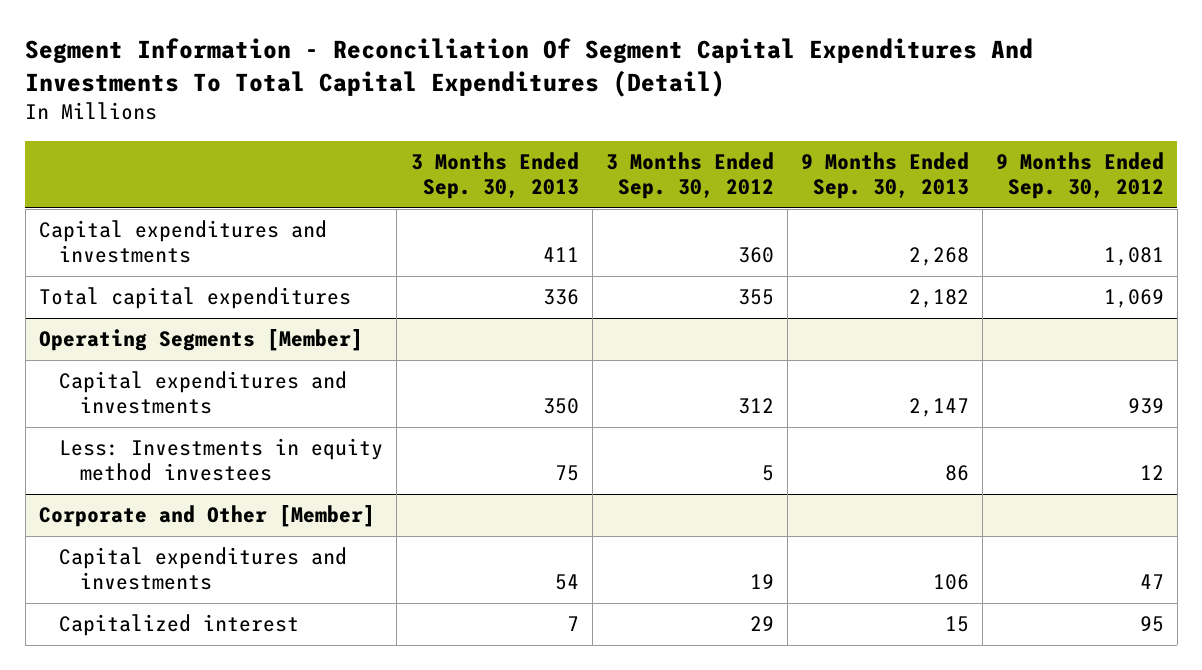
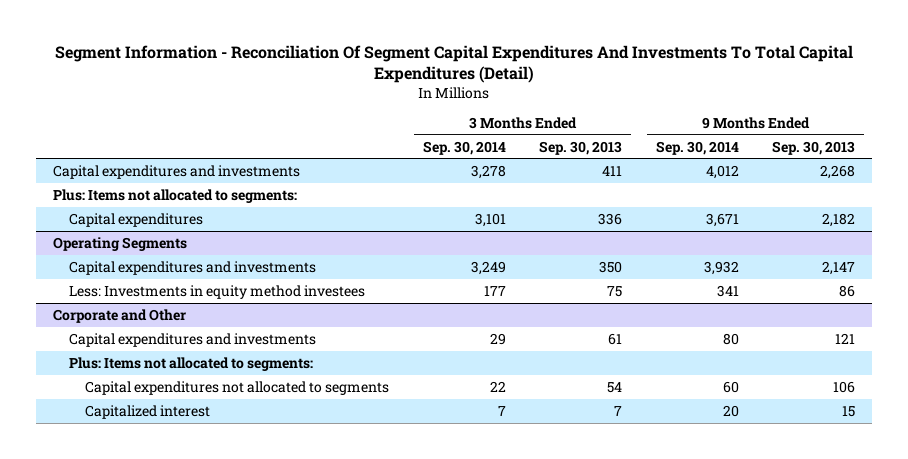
- | 3 Months Ended Sep. 30, 2013 | 3 Months Ended Sep. 30, 2012 | 9 Months Ended Sep. 30, 2013 | 9 Months Ended Sep. 30, 2012
+ | 3 Months Ended Sep. 30, 2014 | 3 Months Ended Sep. 30, 2013 | 9 Months Ended Sep. 30, 2014 | 9 Months Ended Sep. 30, 2013
- Total capital expenditures | 336 | 355 | 2,182 | 1,069
- Operating Segments [Member]
+ Plus: Items not allocated to segments:
+ Capital expenditures | 3,101 | 336 | 3,671 | 2,182
+ Operating Segments
- Corporate and Other [Member]
- Capital expenditures and investments | 54 | 19 | 106 | 47
+ Corporate and Other
+ Capital expenditures and investments | 29 | 61 | 80 | 121
+ Plus: Items not allocated to segments:
+ Capital expenditures not allocated to segments | 22 | 54 | 60 | 106

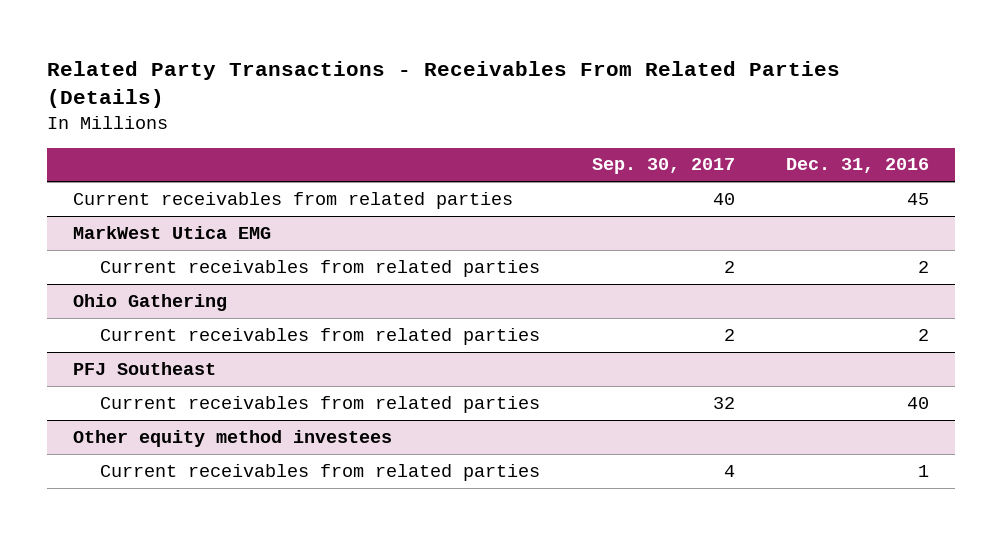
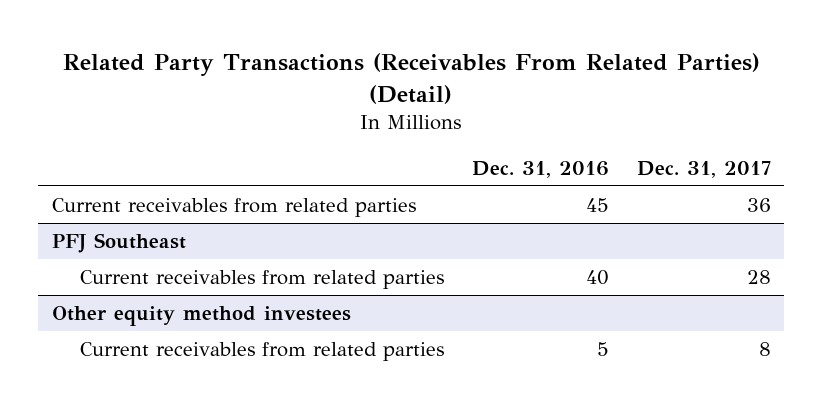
- Related Party Transactions - Receivables From Related Parties (Details)
+ Related Party Transactions (Receivables From Related Parties) (Detail)
- | Sep. 30, 2017 | Dec. 31, 2016
+ | Dec. 31, 2016 | Dec. 31, 2017
- MarkWest Utica EMG
- Current receivables from related parties | 2 | 2
- Ohio Gathering
- Current receivables from related parties | 2 | 2
@ Other equity method investees
- Current receivables from related parties | 4 | 1
+ Current receivables from related parties | 5 | 8

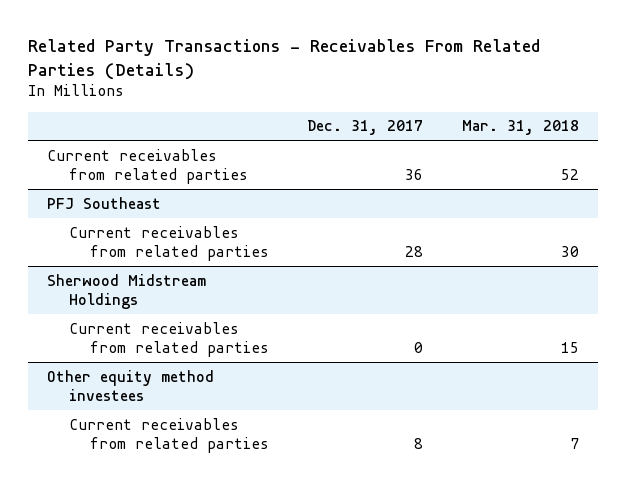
- Related Party Transactions (Receivables From Related Parties) (Detail)
+ Related Party Transactions - Receivables From Related Parties (Details)
- | Dec. 31, 2016 | Dec. 31, 2017
+ | Dec. 31, 2017 | Mar. 31, 2018
+ Sherwood Midstream Holdings
+ Current receivables from related parties | 0 | 15

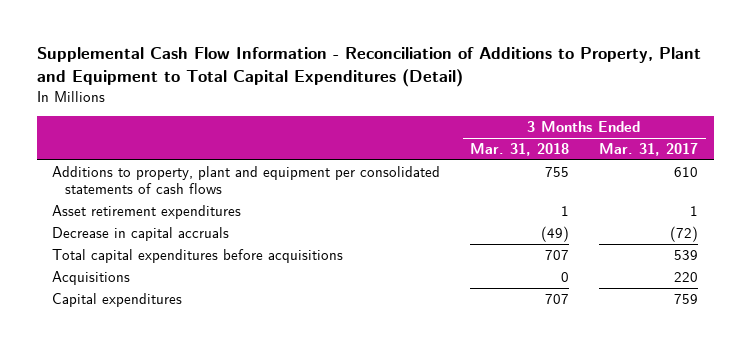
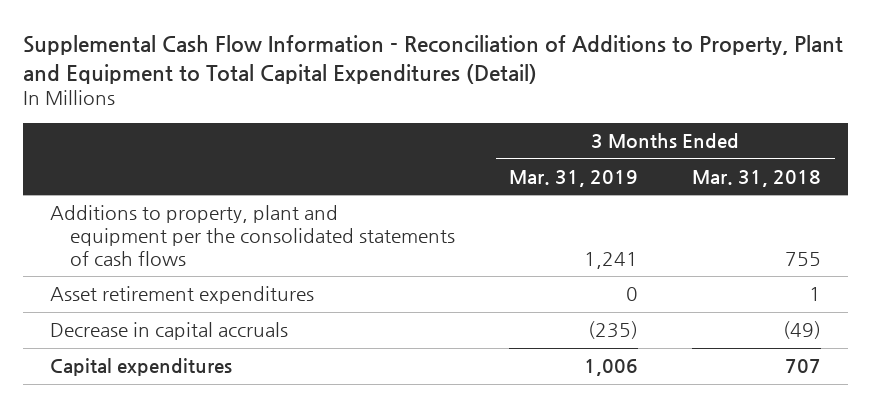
- | 3 Months Ended Mar. 31, 2018 | 3 Months Ended Mar. 31, 2017
+ | 3 Months Ended Mar. 31, 2019 | 3 Months Ended Mar. 31, 2018
- Additions to property, plant and equipment per consolidated statements of cash flows | 755 | 610
+ Additions to property, plant and equipment per the consolidated statements of cash flows | 1,241 | 755
- Total capital expenditures before acquisitions | 707 | 539
- Acquisitions | 0 | 220

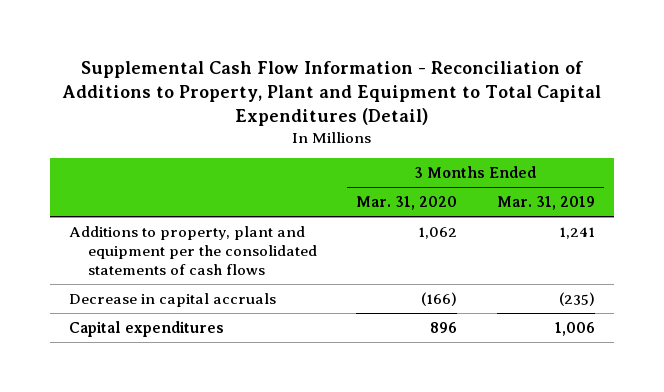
- | 3 Months Ended Mar. 31, 2019 | 3 Months Ended Mar. 31, 2018
+ | 3 Months Ended Mar. 31, 2020 | 3 Months Ended Mar. 31, 2019
- Asset retirement expenditures | 0 | 1

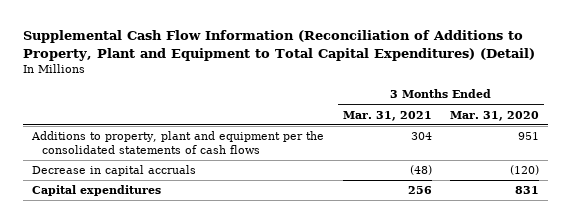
- Supplemental Cash Flow Information - Reconciliation of Additions to Property, Plant and Equipment to Total Capital Expenditures (Detail)
+ Supplemental Cash Flow Information (Reconciliation of Additions to Property, Plant and Equipment to Total Capital Expenditures) (Detail)
- | 3 Months Ended Mar. 31, 2020 | 3 Months Ended Mar. 31, 2019
+ | 3 Months Ended Mar. 31, 2021 | 3 Months Ended Mar. 31, 2020
- Additions to property, plant and equipment per the consolidated statements of cash flows | 1,062 | 1,241
- Decrease in capital accruals | (166) | (235)
- Capital expenditures | 896 | 1,006
+ Additions to property, plant and equipment per the consolidated statements of cash flows | 304 | 951
+ Decrease in capital accruals | (48) | (120)
+ Capital expenditures | 256 | 831

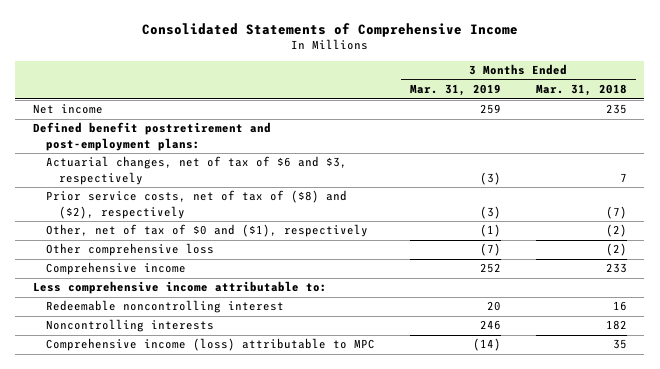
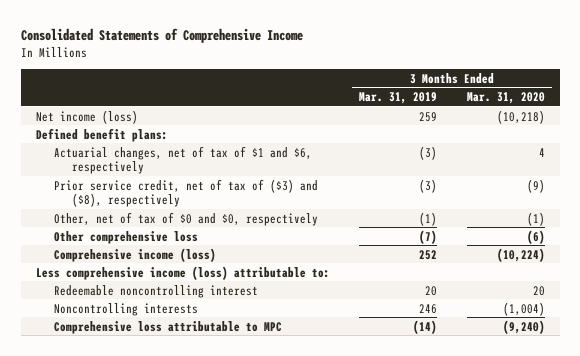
- | 3 Months Ended Mar. 31, 2019 | 3 Months Ended Mar. 31, 2018
+ | 3 Months Ended Mar. 31, 2019 | 3 Months Ended Mar. 31, 2020
- Net income | 259 | 235
- Defined benefit postretirement and post-employment plans:
- Actuarial changes, net of tax of $6 and $3, respectively | (3) | 7
- Prior service costs, net of tax of ($8) and ($2), respectively | (3) | (7)
- Other, net of tax of $0 and ($1), respectively | (1) | (2)
+ Net income (loss) | 259 | (10,218)
+ Defined benefit plans:
+ Actuarial changes, net of tax of $1 and $6, respectively | (3) | 4
+ Prior service credit, net of tax of ($3) and ($8), respectively | (3) | (9)
+ Other, net of tax of $0 and $0, respectively | (1) | (1)
- Comprehensive income | 252 | 233
- Less comprehensive income attributable to:
+ Comprehensive income (loss) | 252 | (10,224)
+ Less comprehensive income (loss) attributable to:
- Comprehensive income (loss) attributable to MPC | (14) | 35
+ Comprehensive loss attributable to MPC | (14) | (9,240)

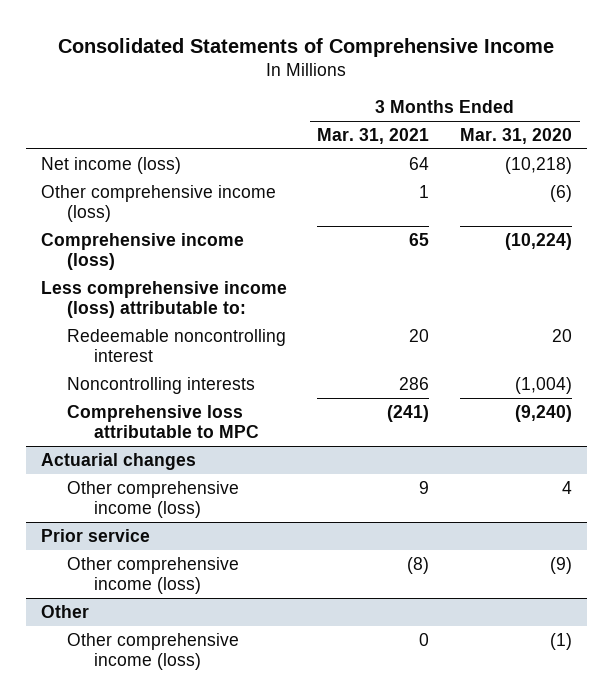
- | 3 Months Ended Mar. 31, 2019 | 3 Months Ended Mar. 31, 2020
+ | 3 Months Ended Mar. 31, 2021 | 3 Months Ended Mar. 31, 2020
- Defined benefit plans:
- Actuarial changes, net of tax of $1 and $6, respectively | (3) | 4
- Prior service credit, net of tax of ($3) and ($8), respectively | (3) | (9)
- Other, net of tax of $0 and $0, respectively | (1) | (1)
- Other comprehensive loss | (7) | (6)
+ Other comprehensive income (loss) | 1 | (6)
+ Actuarial changes
+ Other comprehensive income (loss) | 9 | 4
+ Prior service
+ Other comprehensive income (loss) | (8) | (9)
+ Other
+ Other comprehensive income (loss) | 0 | (1)

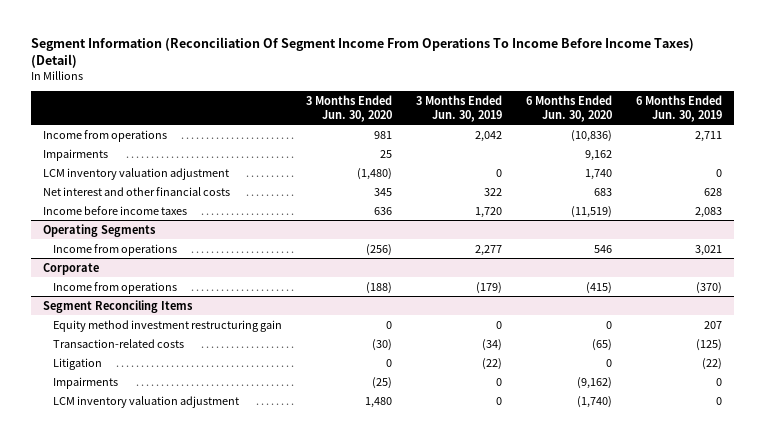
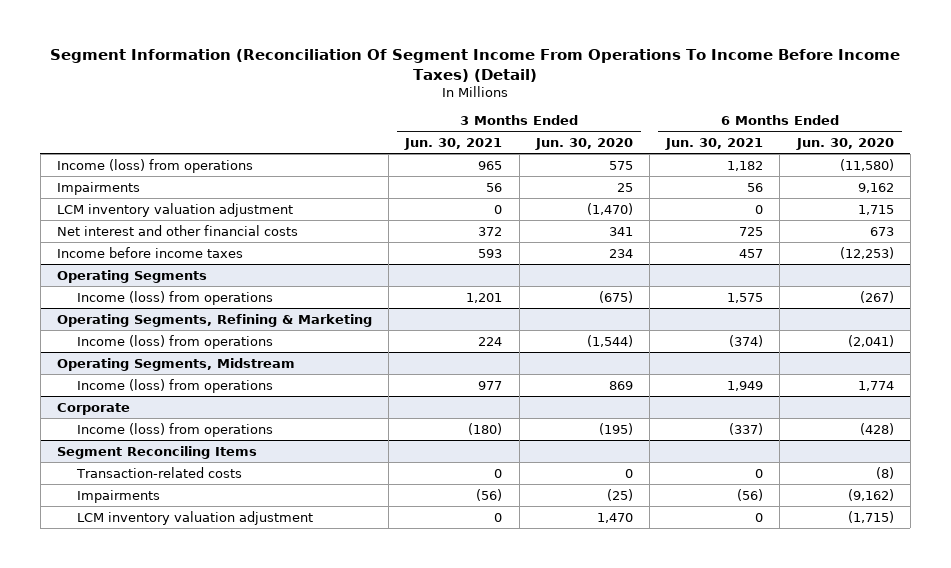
- | 3 Months Ended Jun. 30, 2020 | 3 Months Ended Jun. 30, 2019 | 6 Months Ended Jun. 30, 2020 | 6 Months Ended Jun. 30, 2019
+ | 3 Months Ended Jun. 30, 2021 | 3 Months Ended Jun. 30, 2020 | 6 Months Ended Jun. 30, 2021 | 6 Months Ended Jun. 30, 2020
- Income from operations | 981 | 2,042 | (10,836) | 2,711
+ Income (loss) from operations | 965 | 575 | 1,182 | (11,580)
- LCM inventory valuation adjustment | (1,480) | 0 | 1,740 | 0
- Net interest and other financial costs | 345 | 322 | 683 | 628
- Income before income taxes | 636 | 1,720 | (11,519) | 2,083
+ LCM inventory valuation adjustment | 0 | (1,470) | 0 | 1,715
+ Net interest and other financial costs | 372 | 341 | 725 | 673
+ Income before income taxes | 593 | 234 | 457 | (12,253)
@ Operating Segments
- Income from operations | (256) | 2,277 | 546 | 3,021
+ Income (loss) from operations | 1,201 | (675) | 1,575 | (267)
+ Operating Segments, Refining & Marketing
+ Income (loss) from operations | 224 | (1,544) | (374) | (2,041)
+ Operating Segments, Midstream
+ Income (loss) from operations | 977 | 869 | 1,949 | 1,774
@ Corporate
- Income from operations | (188) | (179) | (415) | (370)
+ Income (loss) from operations | (180) | (195) | (337) | (428)
@ Segment Reconciling Items
- Equity method investment restructuring gain | 0 | 0 | 0 | 207
- Transaction-related costs | (30) | (34) | (65) | (125)
- Litigation | 0 | (22) | 0 | (22)
+ Transaction-related costs | 0 | 0 | 0 | (8)
- LCM inventory valuation adjustment | 1,480 | 0 | (1,740) | 0
+ LCM inventory valuation adjustment | 0 | 1,470 | 0 | (1,715)

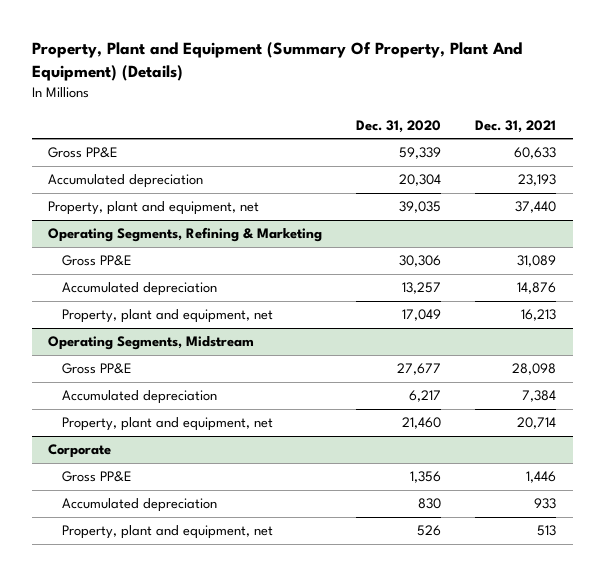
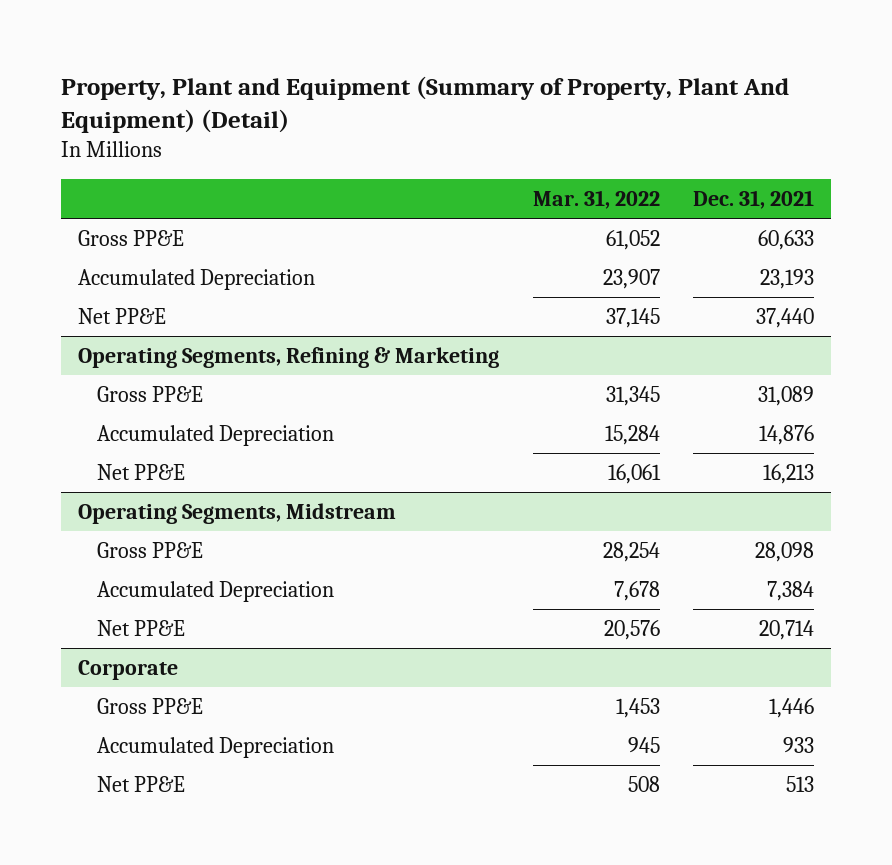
- Property, Plant and Equipment (Summary Of Property, Plant And Equipment) (Details)
+ Property, Plant and Equipment (Summary of Property, Plant And Equipment) (Detail)
- | Dec. 31, 2020 | Dec. 31, 2021
+ | Mar. 31, 2022 | Dec. 31, 2021
- Accumulated depreciation | 20,304 | 23,193
- Property, plant and equipment, net | 39,035 | 37,440
+ Accumulated Depreciation | 23,907 | 23,193
+ Net PP&E | 37,145 | 37,440
@ Operating Segments, Refining & Marketing
- Accumulated depreciation | 13,257 | 14,876
- Property, plant and equipment, net | 17,049 | 16,213
+ Accumulated Depreciation | 15,284 | 14,876
+ Net PP&E | 16,061 | 16,213
@ Operating Segments, Midstream
- Accumulated depreciation | 6,217 | 7,384
- Property, plant and equipment, net | 21,460 | 20,714
+ Accumulated Depreciation | 7,678 | 7,384
+ Net PP&E | 20,576 | 20,714
@ Corporate
- Accumulated depreciation | 830 | 933
- Property, plant and equipment, net | 526 | 513
+ Accumulated Depreciation | 945 | 933
+ Net PP&E | 508 | 513

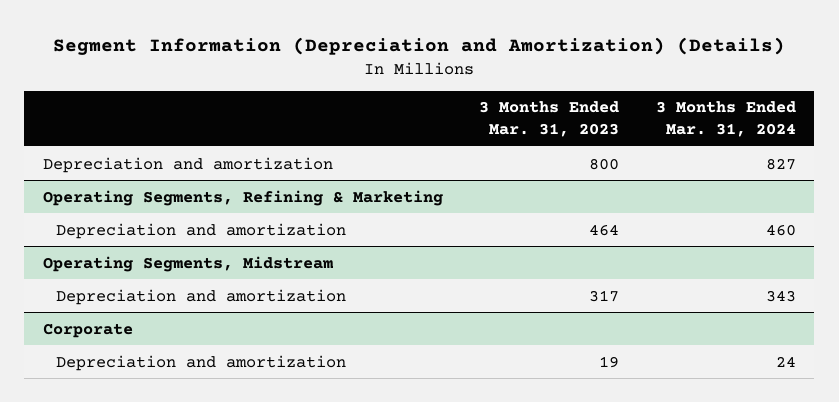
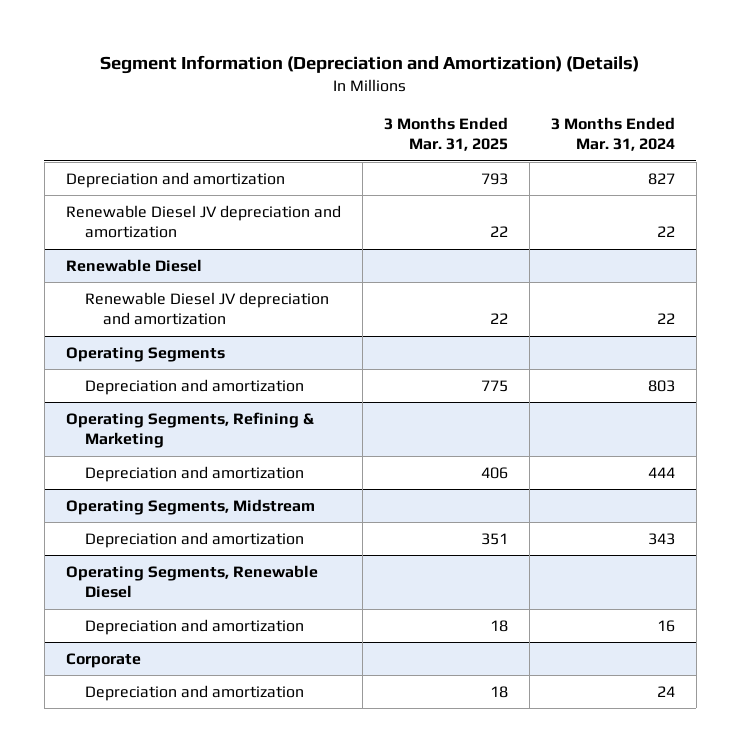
- | 3 Months Ended Mar. 31, 2023 | 3 Months Ended Mar. 31, 2024
+ | 3 Months Ended Mar. 31, 2025 | 3 Months Ended Mar. 31, 2024
+ Renewable Diesel JV depreciation and amortization | 22 | 22
+ Renewable Diesel
+ Renewable Diesel JV depreciation and amortization | 22 | 22
+ Operating Segments
+ Depreciation and amortization | 775 | 803
@ Operating Segments, Refining & Marketing
- Depreciation and amortization | 464 | 460
+ Depreciation and amortization | 406 | 444
+ Operating Segments, Renewable Diesel
+ Depreciation and amortization | 18 | 16

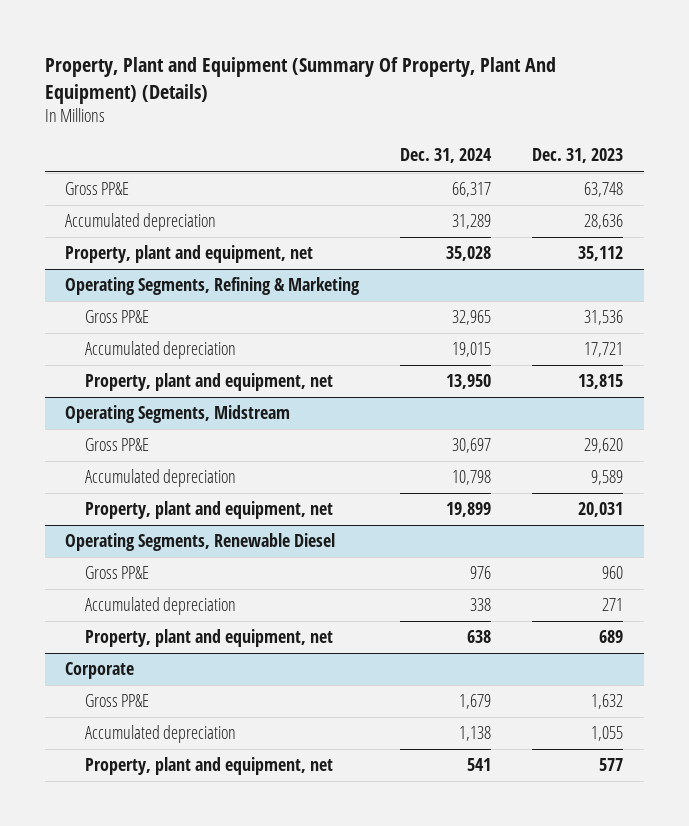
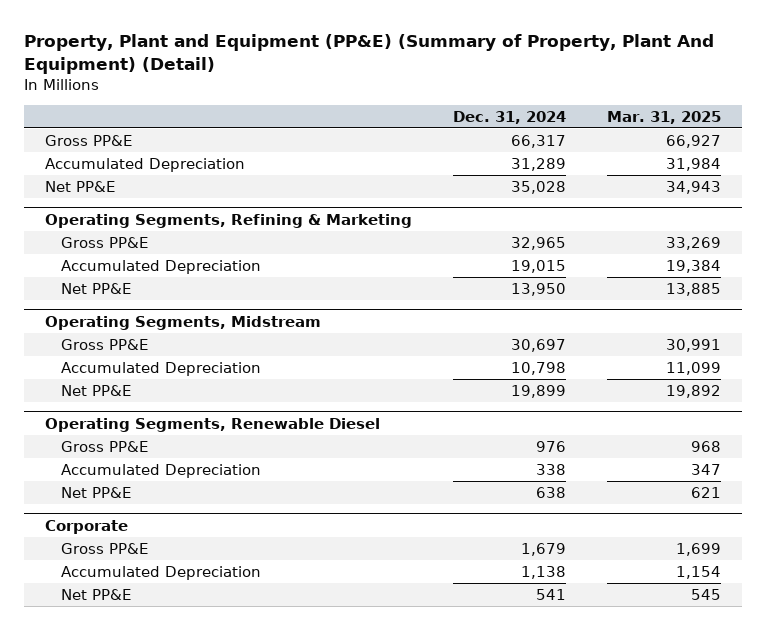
- Property, Plant and Equipment (Summary Of Property, Plant And Equipment) (Details)
+ Property, Plant and Equipment (PP&E) (Summary of Property, Plant And Equipment) (Detail)
- | Dec. 31, 2024 | Dec. 31, 2023
+ | Dec. 31, 2024 | Mar. 31, 2025
- Accumulated depreciation | 31,289 | 28,636
- Property, plant and equipment, net | 35,028 | 35,112
+ Accumulated Depreciation | 31,289 | 31,984
+ Net PP&E | 35,028 | 34,943
@ Operating Segments, Refining & Marketing
- Accumulated depreciation | 19,015 | 17,721
- Property, plant and equipment, net | 13,950 | 13,815
+ Accumulated Depreciation | 19,015 | 19,384
+ Net PP&E | 13,950 | 13,885
@ Operating Segments, Midstream
- Accumulated depreciation | 10,798 | 9,589
- Property, plant and equipment, net | 19,899 | 20,031
+ Accumulated Depreciation | 10,798 | 11,099
+ Net PP&E | 19,899 | 19,892
@ Operating Segments, Renewable Diesel
- Accumulated depreciation | 338 | 271
- Property, plant and equipment, net | 638 | 689
+ Accumulated Depreciation | 338 | 347
+ Net PP&E | 638 | 621
@ Corporate
- Accumulated depreciation | 1,138 | 1,055
- Property, plant and equipment, net | 541 | 577
+ Accumulated Depreciation | 1,138 | 1,154
+ Net PP&E | 541 | 545

